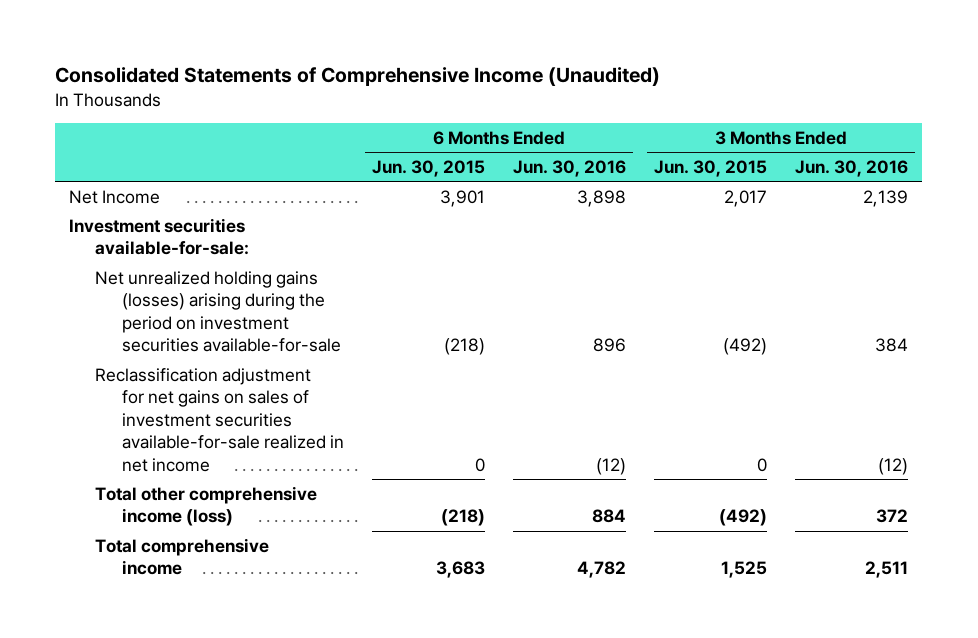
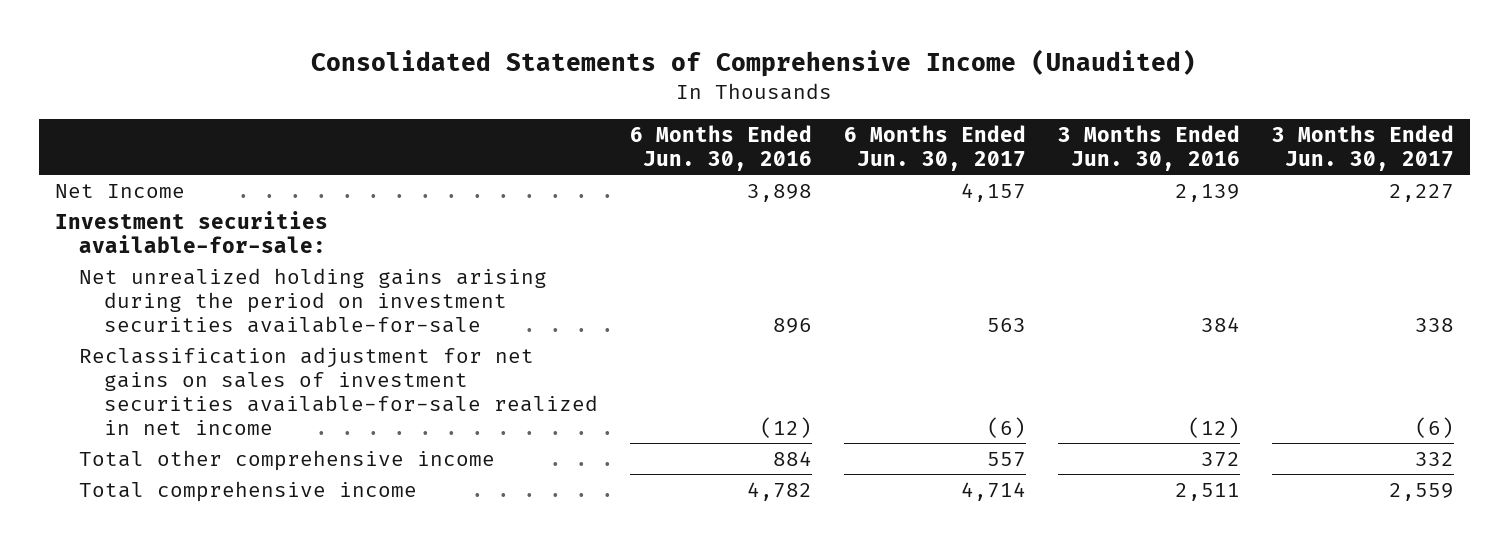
- | 6 Months Ended Jun. 30, 2015 | 6 Months Ended Jun. 30, 2016 | 3 Months Ended Jun. 30, 2015 | 3 Months Ended Jun. 30, 2016
+ | 6 Months Ended Jun. 30, 2016 | 6 Months Ended Jun. 30, 2017 | 3 Months Ended Jun. 30, 2016 | 3 Months Ended Jun. 30, 2017
- Net unrealized holding gains (losses) arising during the period on investment securities available-for-sale | (218) | 896 | (492) | 384
+ Net unrealized holding gains arising during the period on investment securities available-for-sale | 896 | 563 | 384 | 338
- Total other comprehensive income (loss) | (218) | 884 | (492) | 372
+ Total other comprehensive income | 884 | 557 | 372 | 332

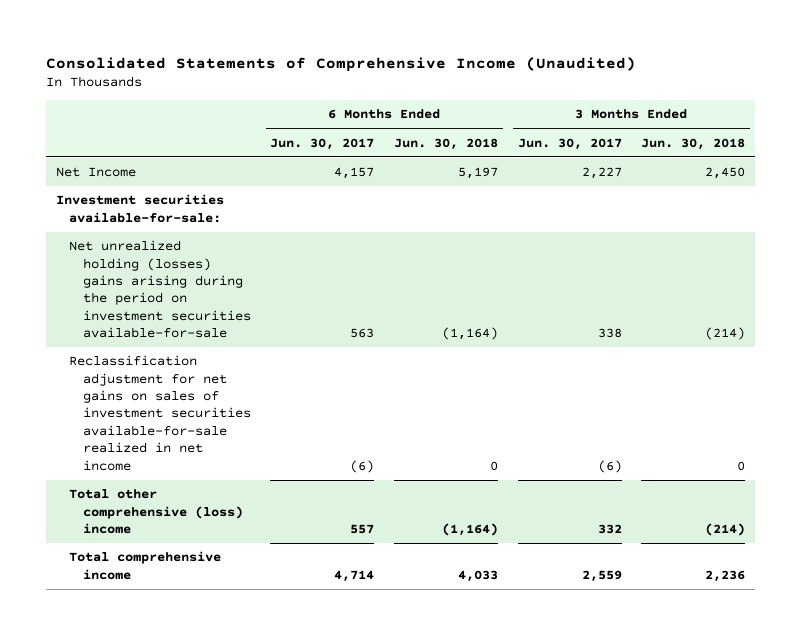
- | 6 Months Ended Jun. 30, 2016 | 6 Months Ended Jun. 30, 2017 | 3 Months Ended Jun. 30, 2016 | 3 Months Ended Jun. 30, 2017
+ | 6 Months Ended Jun. 30, 2017 | 6 Months Ended Jun. 30, 2018 | 3 Months Ended Jun. 30, 2017 | 3 Months Ended Jun. 30, 2018
- Net unrealized holding gains arising during the period on investment securities available-for-sale | 896 | 563 | 384 | 338
+ Net unrealized holding (losses) gains arising during the period on investment securities available-for-sale | 563 | (1,164) | 338 | (214)
- Total other comprehensive income | 884 | 557 | 372 | 332
+ Total other comprehensive (loss) income | 557 | (1,164) | 332 | (214)

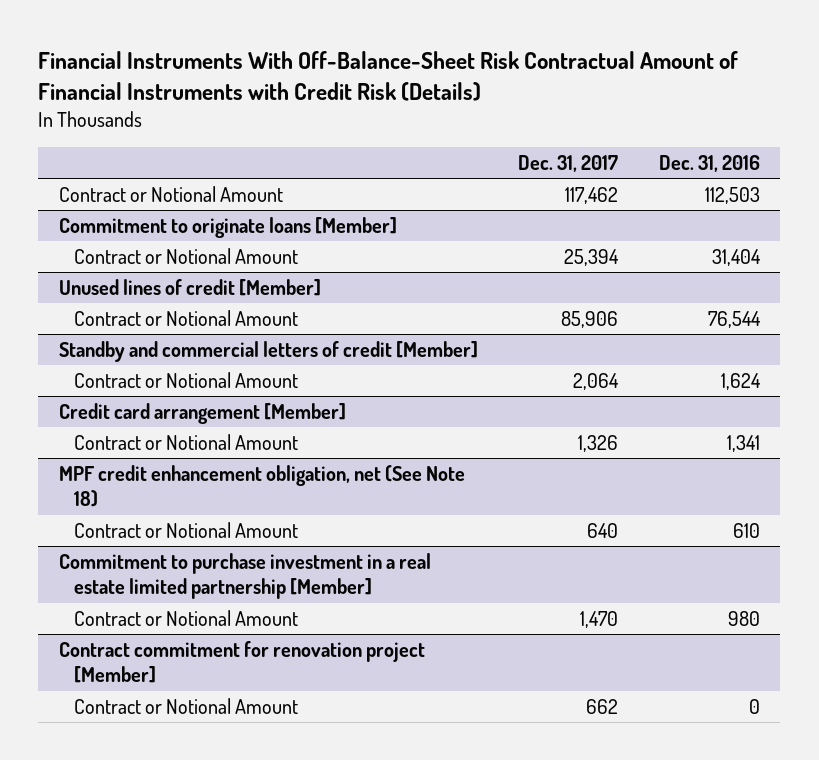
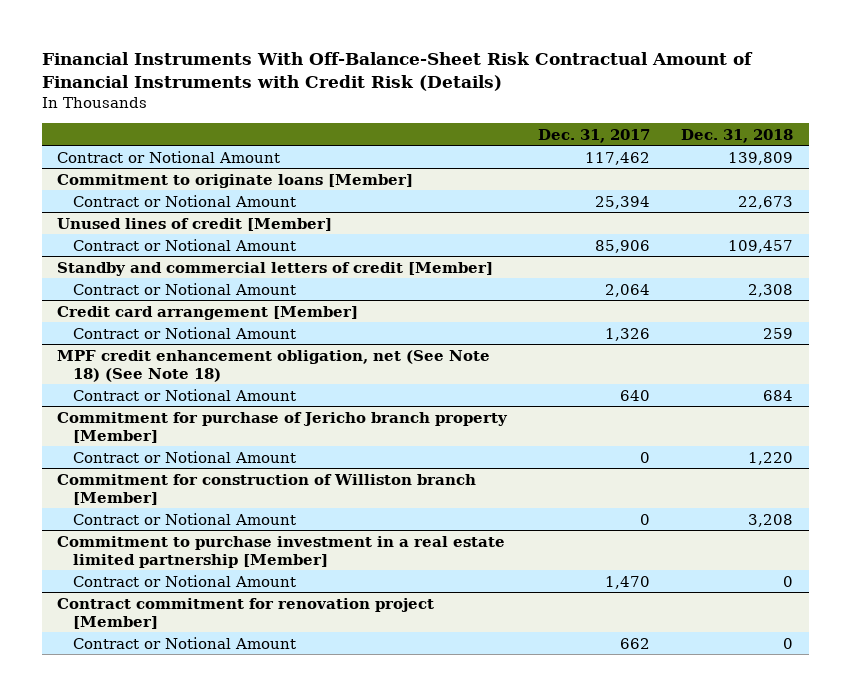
- | Dec. 31, 2017 | Dec. 31, 2016
+ | Dec. 31, 2017 | Dec. 31, 2018
- MPF credit enhancement obligation, net (See Note 18)
+ MPF credit enhancement obligation, net (See Note 18) (See Note 18)
+ Commitment for purchase of Jericho branch property [Member]
+ Contract or Notional Amount | 0 | 1,220
+ Commitment for construction of Williston branch [Member]
+ Contract or Notional Amount | 0 | 3,208

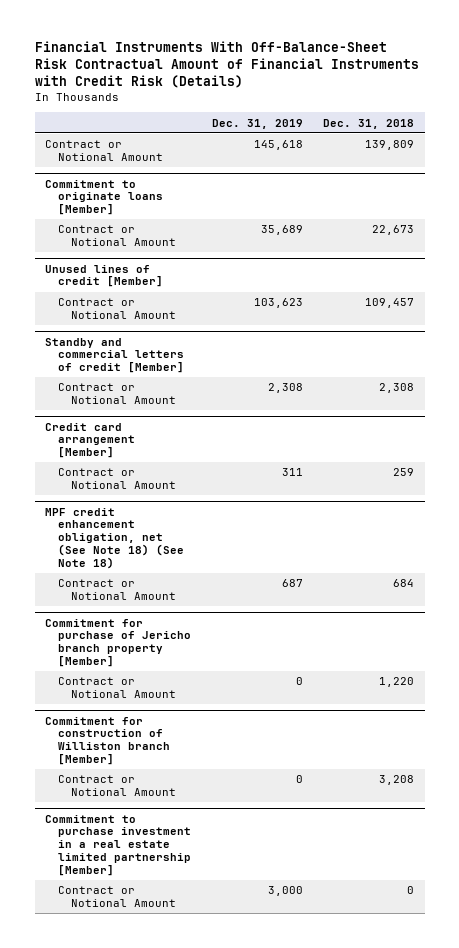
- | Dec. 31, 2017 | Dec. 31, 2018
+ | Dec. 31, 2019 | Dec. 31, 2018
- Contract commitment for renovation project [Member]
- Contract or Notional Amount | 662 | 0

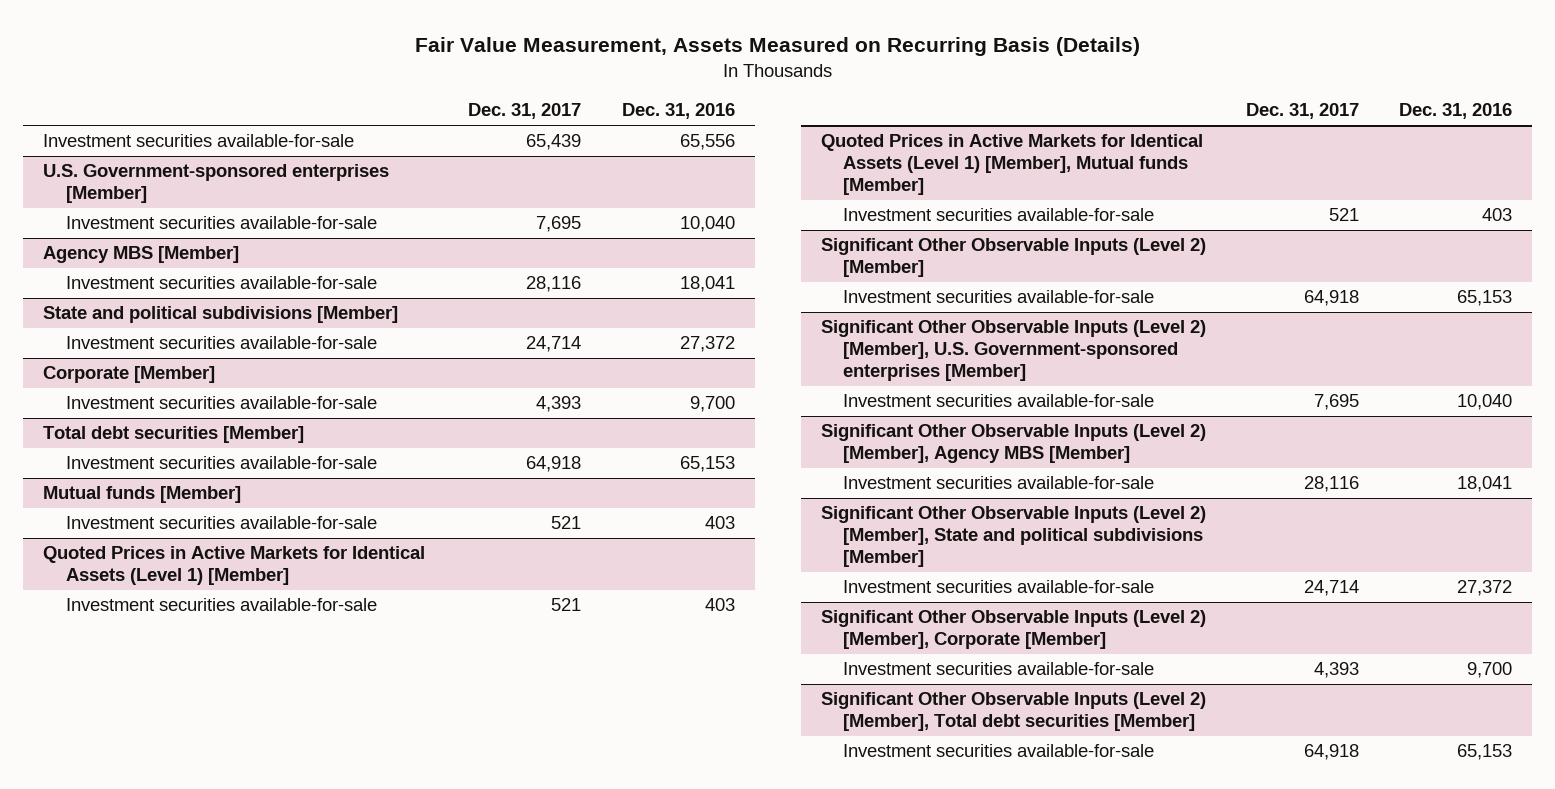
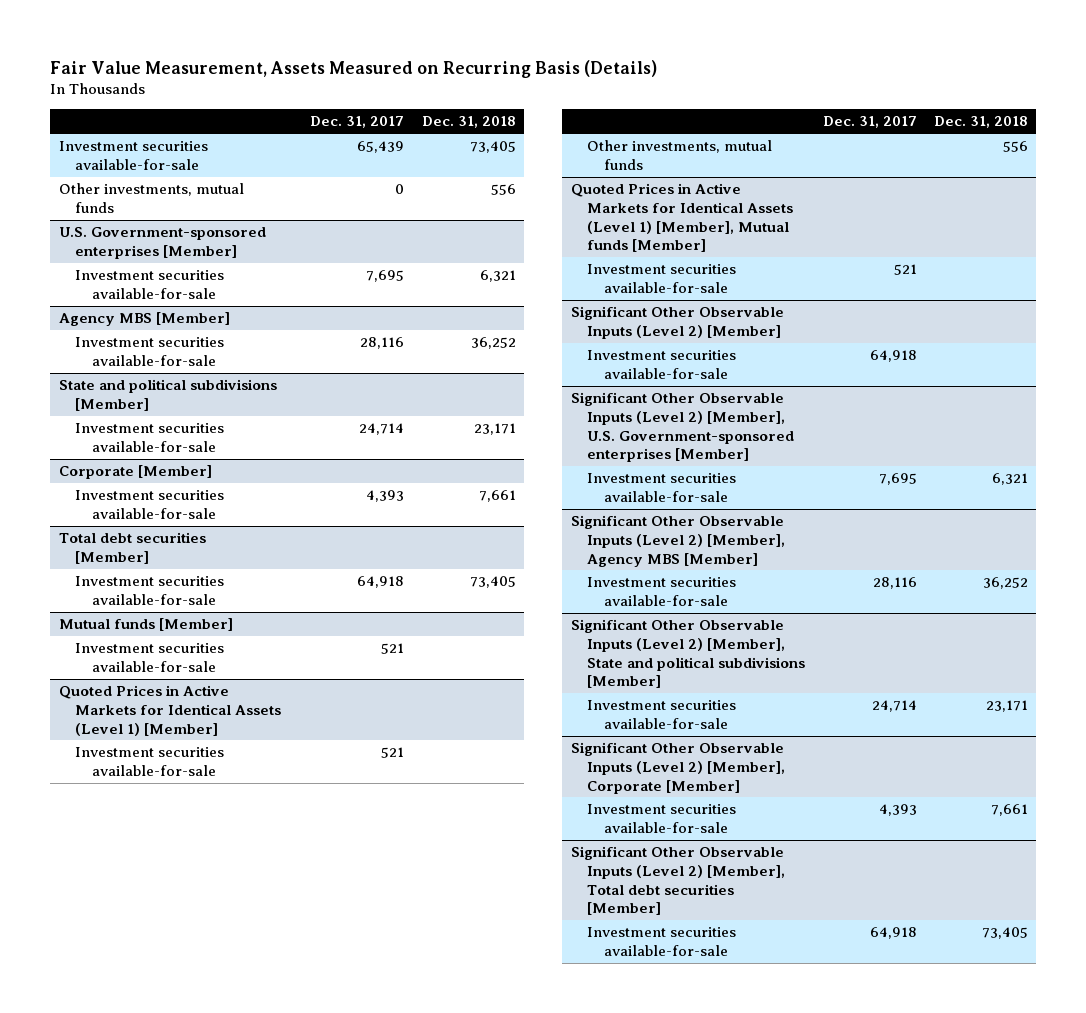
- | Dec. 31, 2017 | Dec. 31, 2016
+ | Dec. 31, 2017 | Dec. 31, 2018
+ Other investments, mutual funds | 0 | 556
@ Quoted Prices in Active Markets for Identical Assets (Level 1) [Member]
+ Other investments, mutual funds | | 556

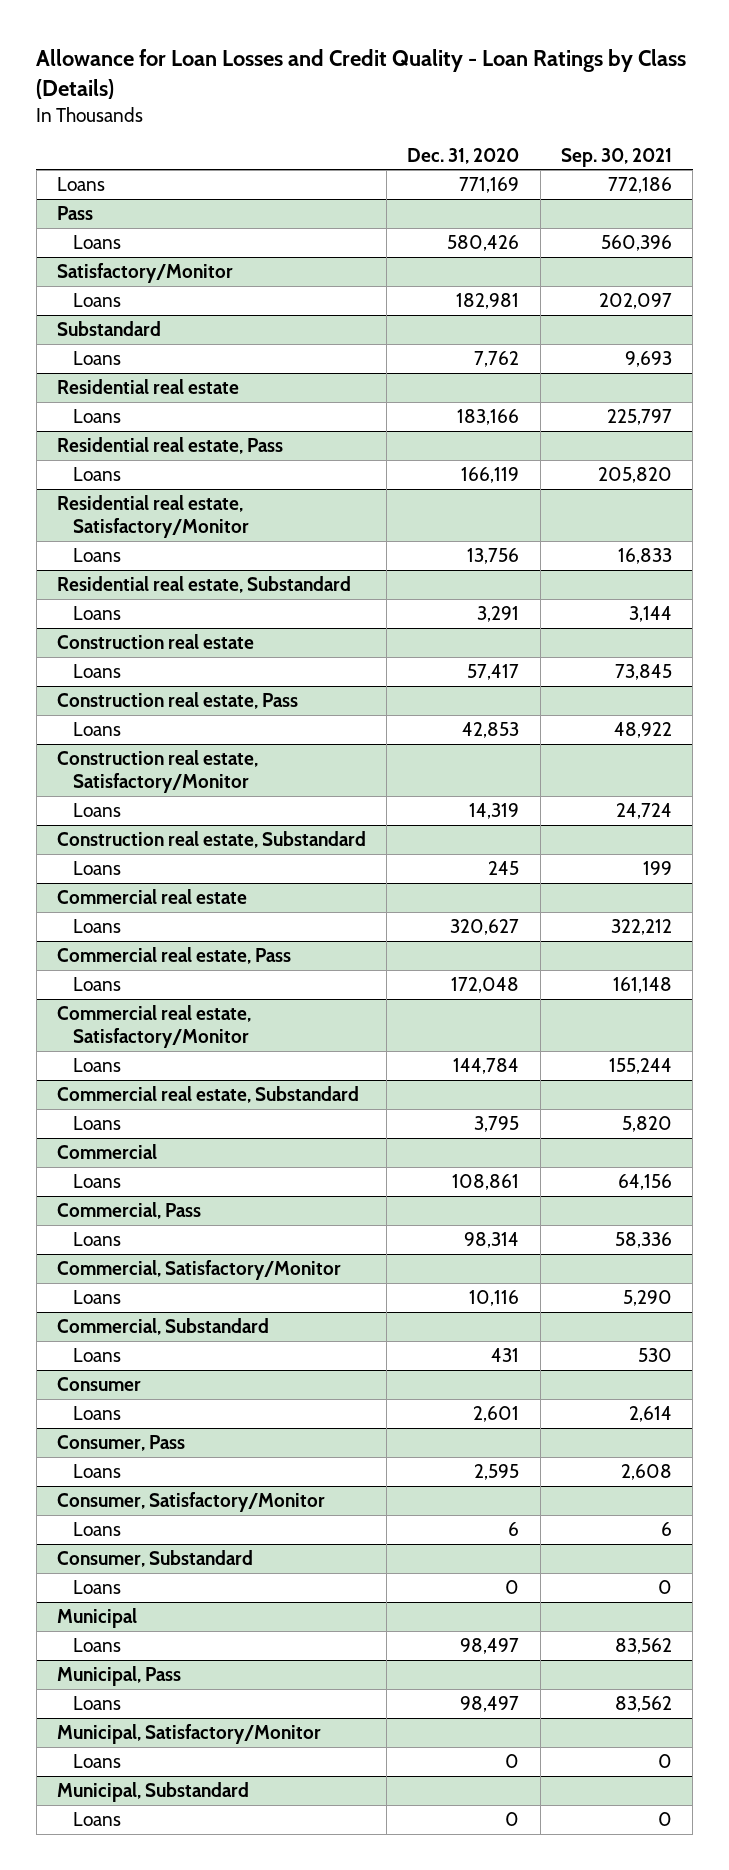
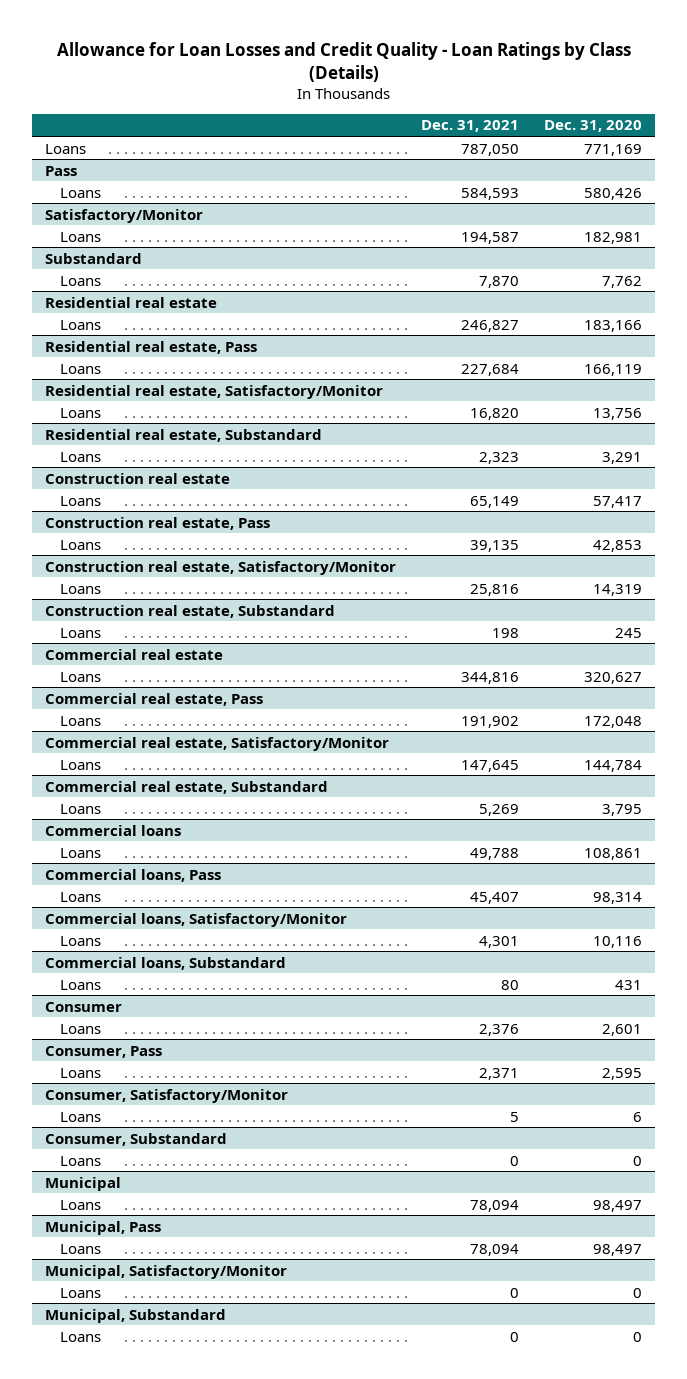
- | Dec. 31, 2020 | Sep. 30, 2021
+ | Dec. 31, 2021 | Dec. 31, 2020
- Commercial
+ Commercial loans
- Commercial, Pass
+ Commercial loans, Pass
- Commercial, Satisfactory/Monitor
+ Commercial loans, Satisfactory/Monitor
- Commercial, Substandard
+ Commercial loans, Substandard

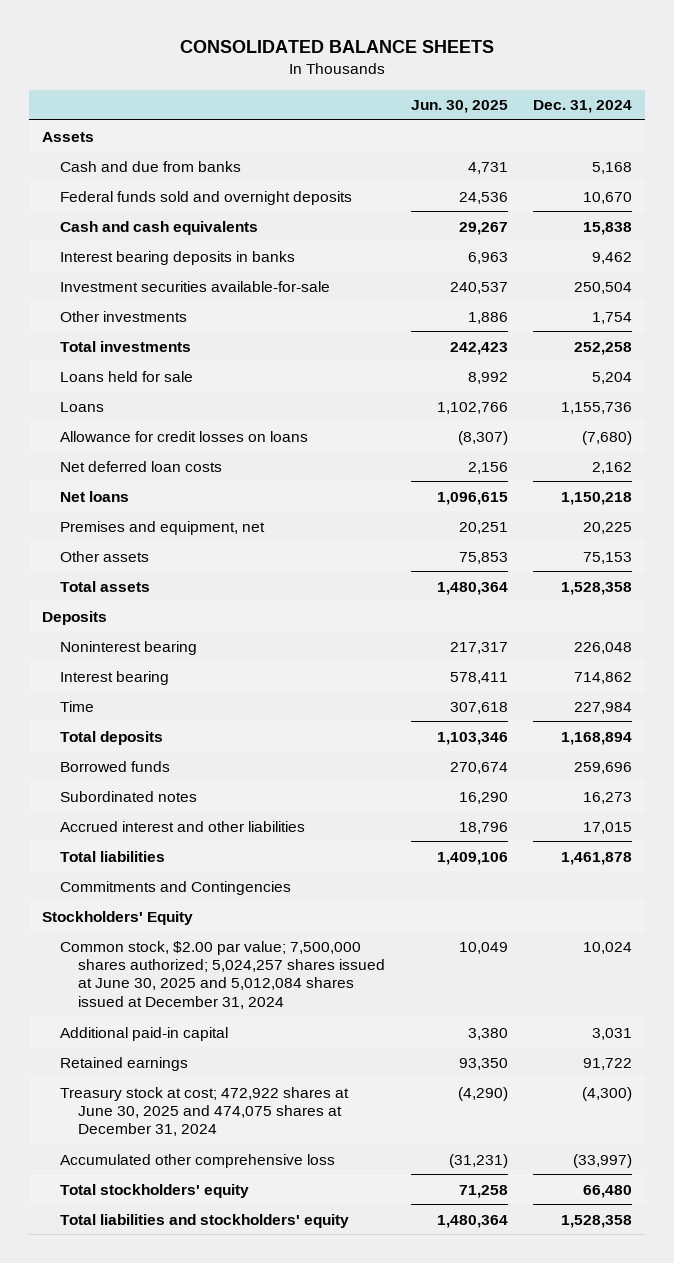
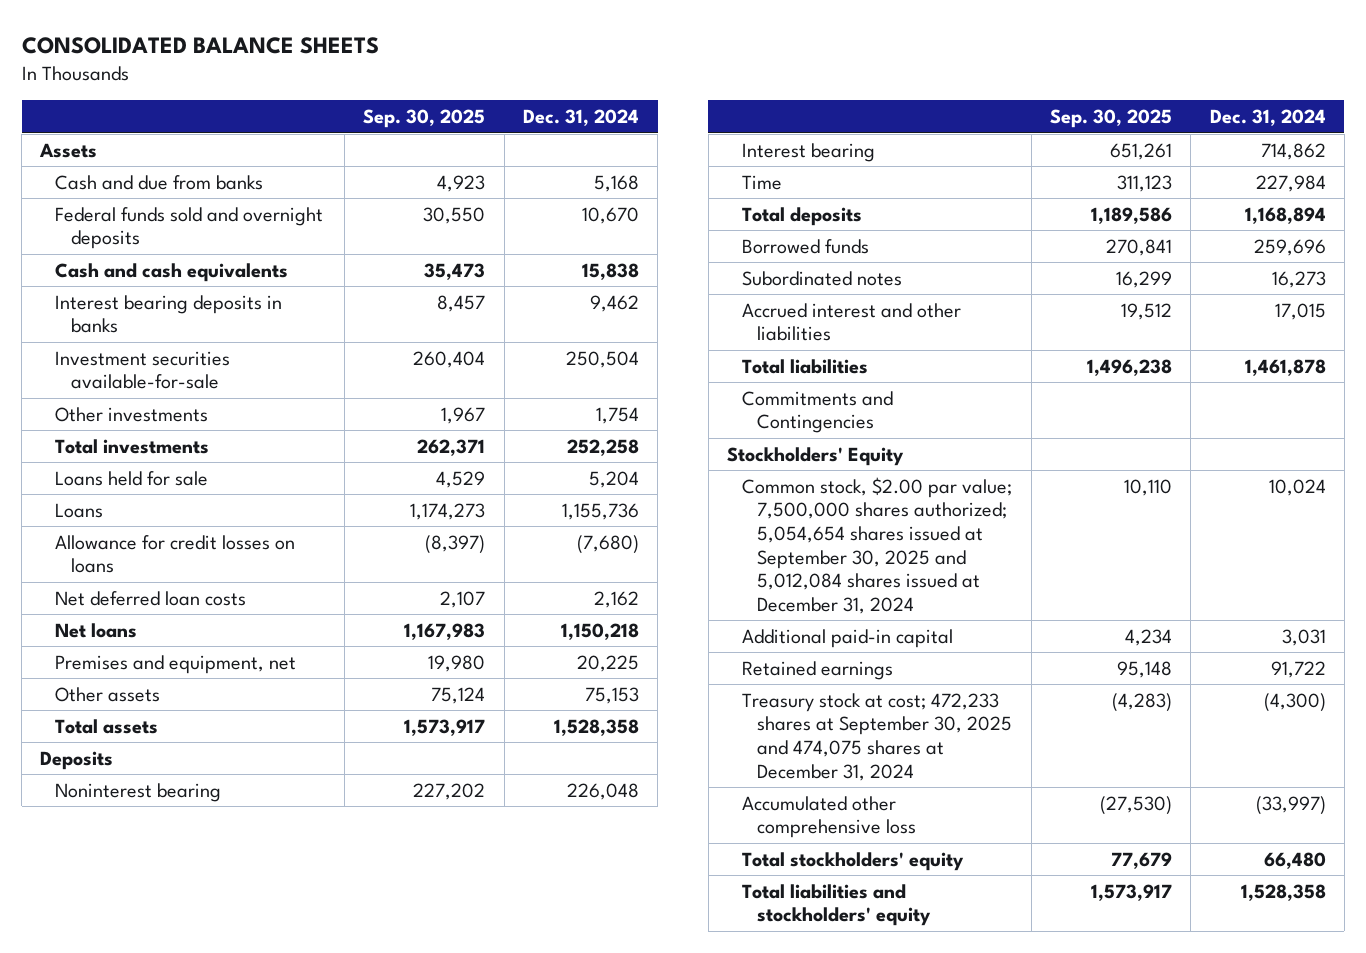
- | Jun. 30, 2025 | Dec. 31, 2024
+ | Sep. 30, 2025 | Dec. 31, 2024
- Common stock, $2.00 par value; 7,500,000 shares authorized; 5,024,257 shares issued at June 30, 2025 and 5,012,084 shares issued at December 31, 2024 | 10,049 | 10,024
+ Common stock, $2.00 par value; 7,500,000 shares authorized; 5,054,654 shares issued at September 30, 2025 and 5,012,084 shares issued at December 31, 2024 | 10,110 | 10,024
- Treasury stock at cost; 472,922 shares at June 30, 2025 and 474,075 shares at December 31, 2024 | (4,290) | (4,300)
+ Treasury stock at cost; 472,233 shares at September 30, 2025 and 474,075 shares at December 31, 2024 | (4,283) | (4,300)

